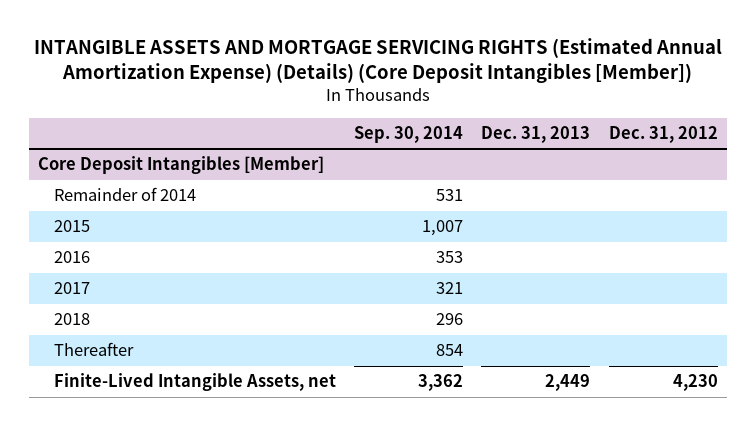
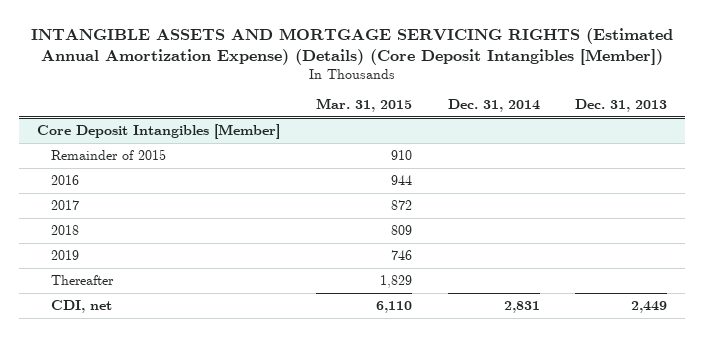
- | Sep. 30, 2014 | Dec. 31, 2013 | Dec. 31, 2012
+ | Mar. 31, 2015 | Dec. 31, 2014 | Dec. 31, 2013
@ Core Deposit Intangibles [Member]
- Remainder of 2014 | 531 | |
- 2015 | 1,007 | |
+ Remainder of 2015 | 910 | |
+ 2019 | 746 | |
- Finite-Lived Intangible Assets, net | 3,362 | 2,449 | 4,230
+ CDI, net | 6,110 | 2,831 | 2,449

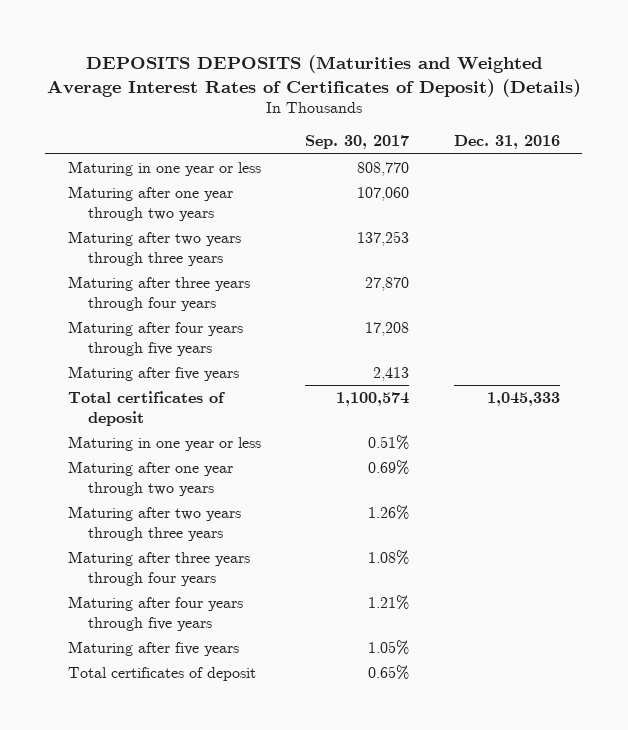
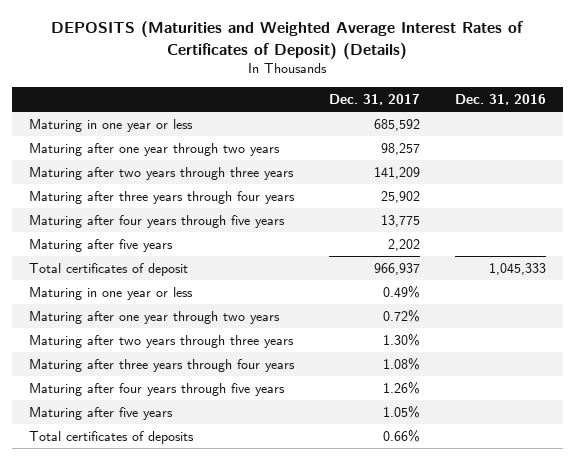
- DEPOSITS DEPOSITS (Maturities and Weighted Average Interest Rates of Certificates of Deposit) (Details)
+ DEPOSITS (Maturities and Weighted Average Interest Rates of Certificates of Deposit) (Details)
- | Sep. 30, 2017 | Dec. 31, 2016
+ | Dec. 31, 2017 | Dec. 31, 2016
- Total certificates of deposit | 0.65% |
+ Total certificates of deposits | 0.66% |

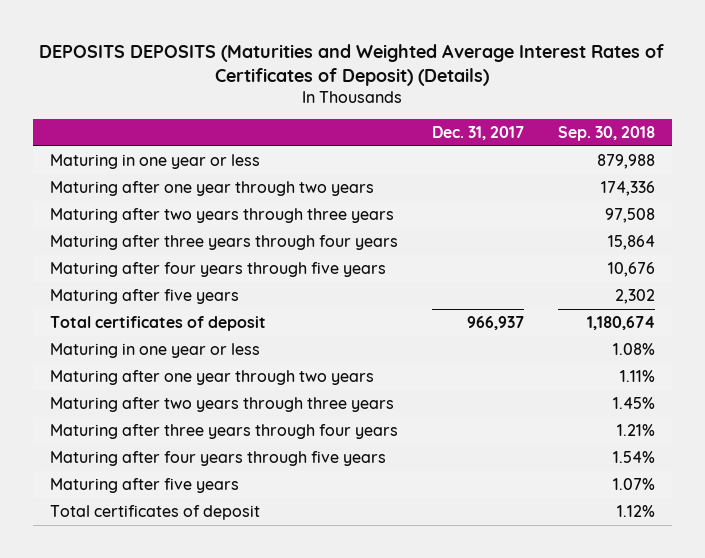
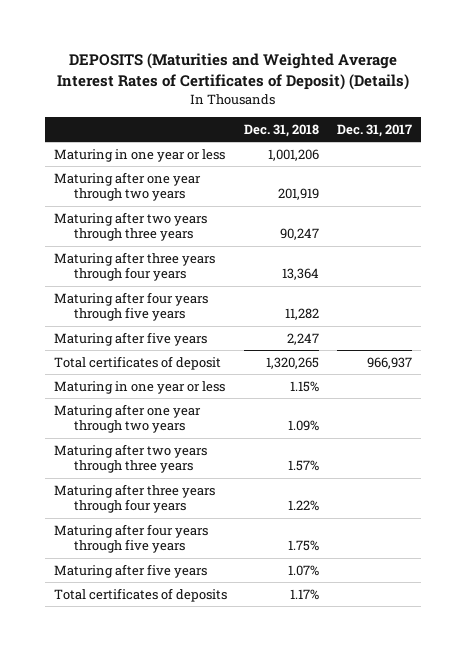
- DEPOSITS DEPOSITS (Maturities and Weighted Average Interest Rates of Certificates of Deposit) (Details)
+ DEPOSITS (Maturities and Weighted Average Interest Rates of Certificates of Deposit) (Details)
- | Dec. 31, 2017 | Sep. 30, 2018
+ | Dec. 31, 2018 | Dec. 31, 2017
- Total certificates of deposit | | 1.12%
+ Total certificates of deposits | 1.17% |

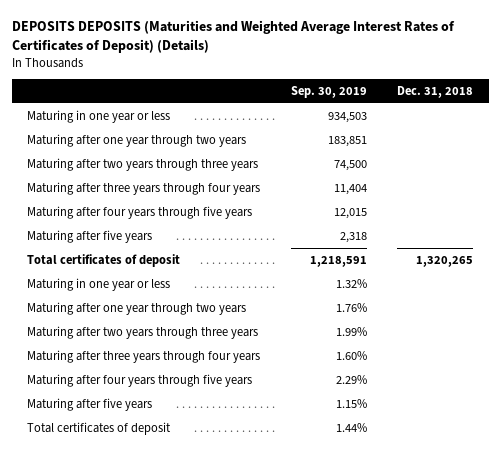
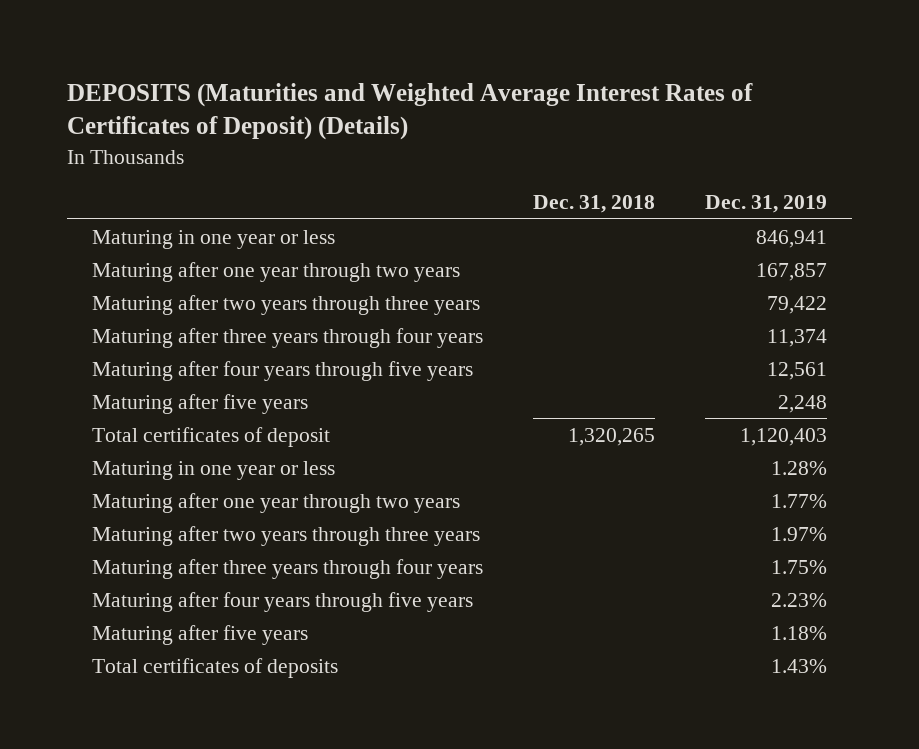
- DEPOSITS DEPOSITS (Maturities and Weighted Average Interest Rates of Certificates of Deposit) (Details)
+ DEPOSITS (Maturities and Weighted Average Interest Rates of Certificates of Deposit) (Details)
- | Sep. 30, 2019 | Dec. 31, 2018
+ | Dec. 31, 2018 | Dec. 31, 2019
- Total certificates of deposit | 1.44% |
+ Total certificates of deposits | | 1.43%

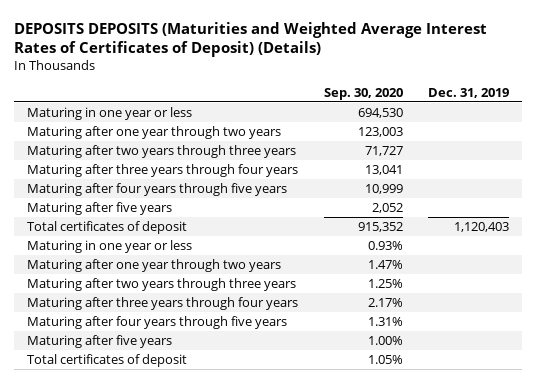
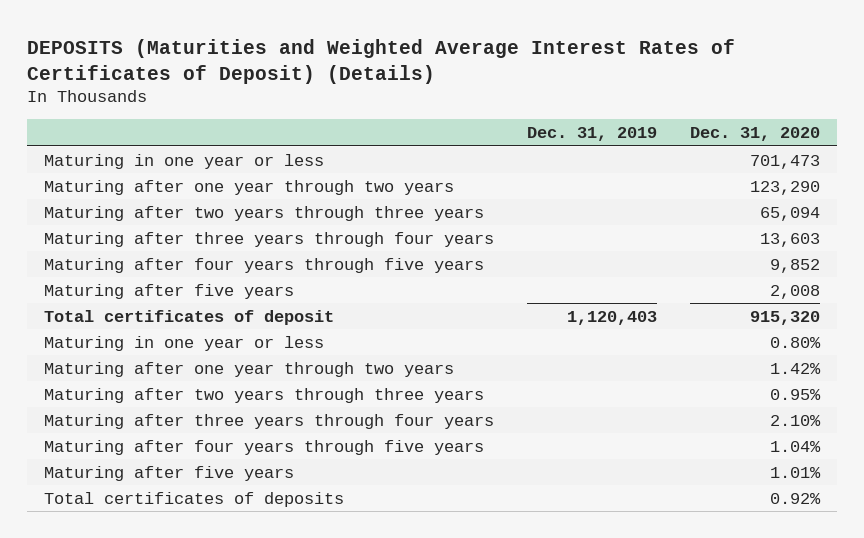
- DEPOSITS DEPOSITS (Maturities and Weighted Average Interest Rates of Certificates of Deposit) (Details)
+ DEPOSITS (Maturities and Weighted Average Interest Rates of Certificates of Deposit) (Details)
- | Sep. 30, 2020 | Dec. 31, 2019
+ | Dec. 31, 2019 | Dec. 31, 2020
- Total certificates of deposit | 1.05% |
+ Total certificates of deposits | | 0.92%

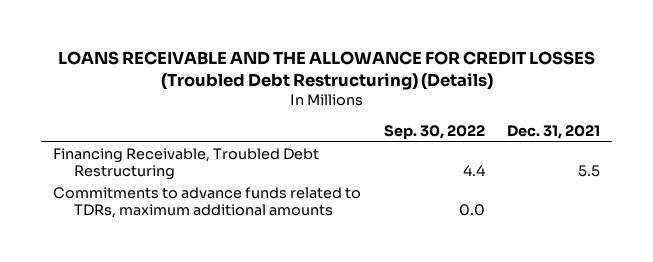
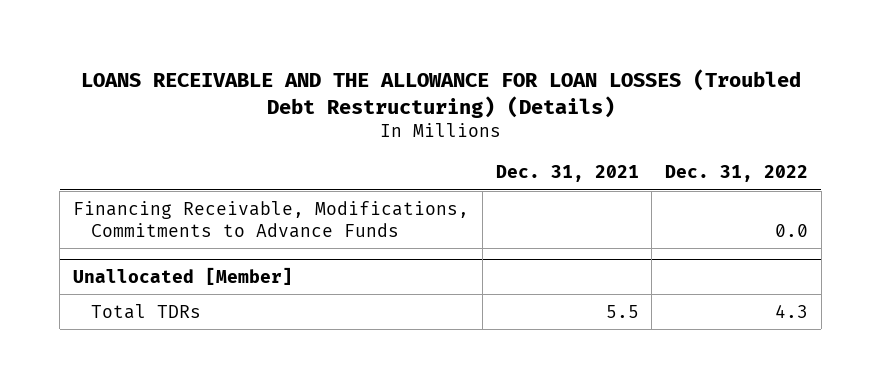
- LOANS RECEIVABLE AND THE ALLOWANCE FOR CREDIT LOSSES (Troubled Debt Restructuring) (Details)
+ LOANS RECEIVABLE AND THE ALLOWANCE FOR LOAN LOSSES (Troubled Debt Restructuring) (Details)
- | Sep. 30, 2022 | Dec. 31, 2021
+ | Dec. 31, 2021 | Dec. 31, 2022
- Financing Receivable, Troubled Debt Restructuring | 4.4 | 5.5
- Commitments to advance funds related to TDRs, maximum additional amounts | 0.0 |
+ Financing Receivable, Modifications, Commitments to Advance Funds | | 0.0
+ Unallocated [Member]
+ Total TDRs | 5.5 | 4.3

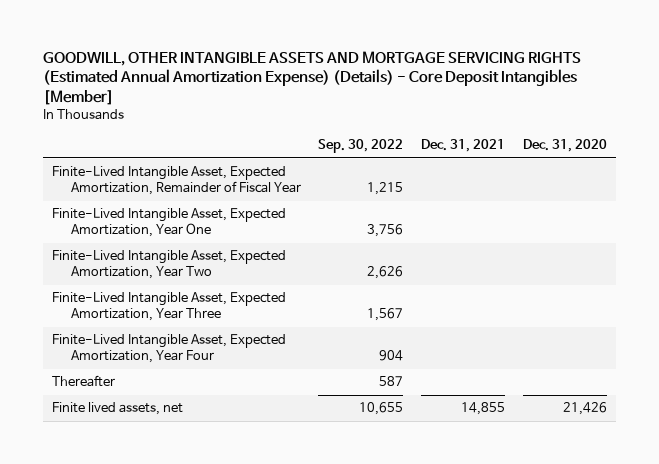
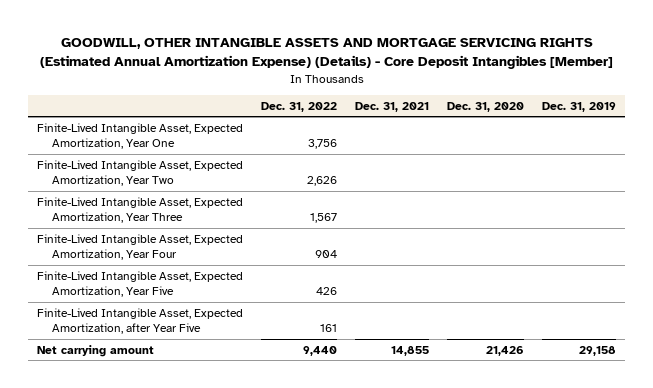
- | Sep. 30, 2022 | Dec. 31, 2021 | Dec. 31, 2020
+ | Dec. 31, 2022 | Dec. 31, 2021 | Dec. 31, 2020 | Dec. 31, 2019
- Finite-Lived Intangible Asset, Expected Amortization, Remainder of Fiscal Year | 1,215 | |
- Thereafter | 587 | |
- Finite lived assets, net | 10,655 | 14,855 | 21,426
+ Finite-Lived Intangible Asset, Expected Amortization, Year Five | 426 | | |
+ Finite-Lived Intangible Asset, Expected Amortization, after Year Five | 161 | | |
+ Net carrying amount | 9,440 | 14,855 | 21,426 | 29,158

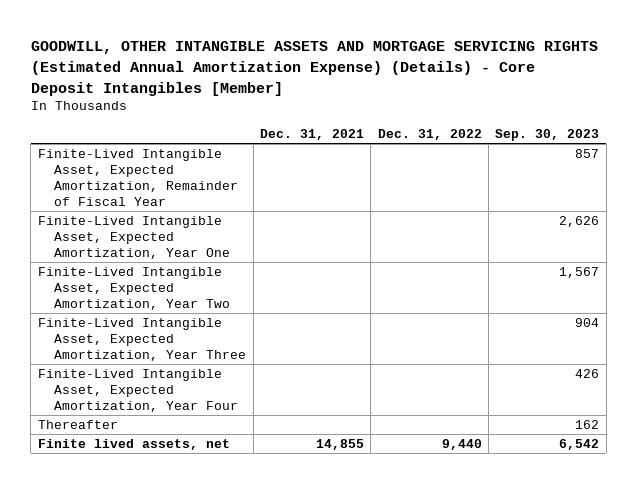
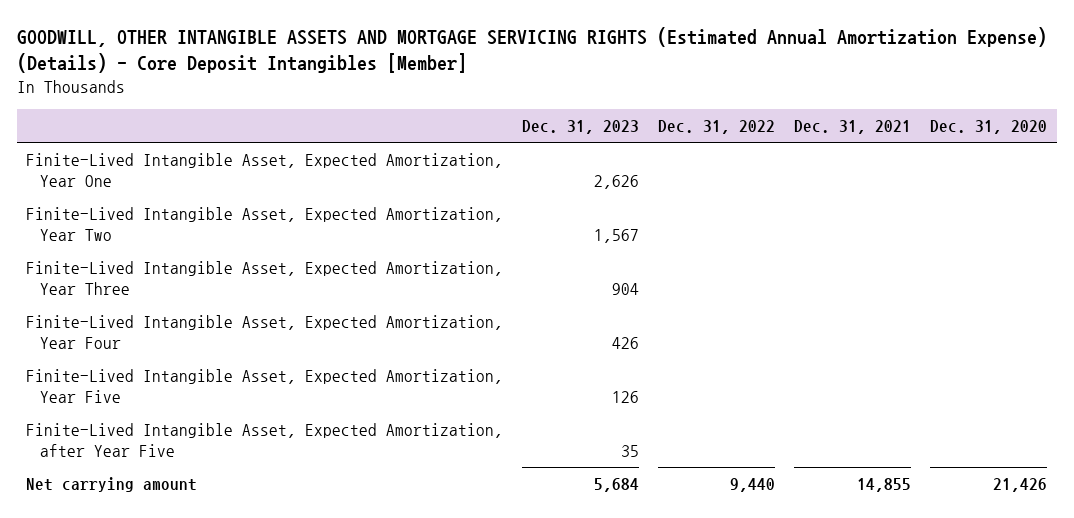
- | Dec. 31, 2021 | Dec. 31, 2022 | Sep. 30, 2023
+ | Dec. 31, 2023 | Dec. 31, 2022 | Dec. 31, 2021 | Dec. 31, 2020
- Finite-Lived Intangible Asset, Expected Amortization, Remainder of Fiscal Year | | | 857
- Thereafter | | | 162
- Finite lived assets, net | 14,855 | 9,440 | 6,542
+ Finite-Lived Intangible Asset, Expected Amortization, Year Five | 126 | | |
+ Finite-Lived Intangible Asset, Expected Amortization, after Year Five | 35 | | |
+ Net carrying amount | 5,684 | 9,440 | 14,855 | 21,426

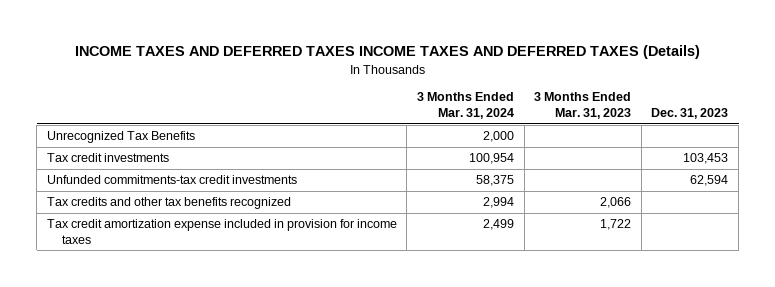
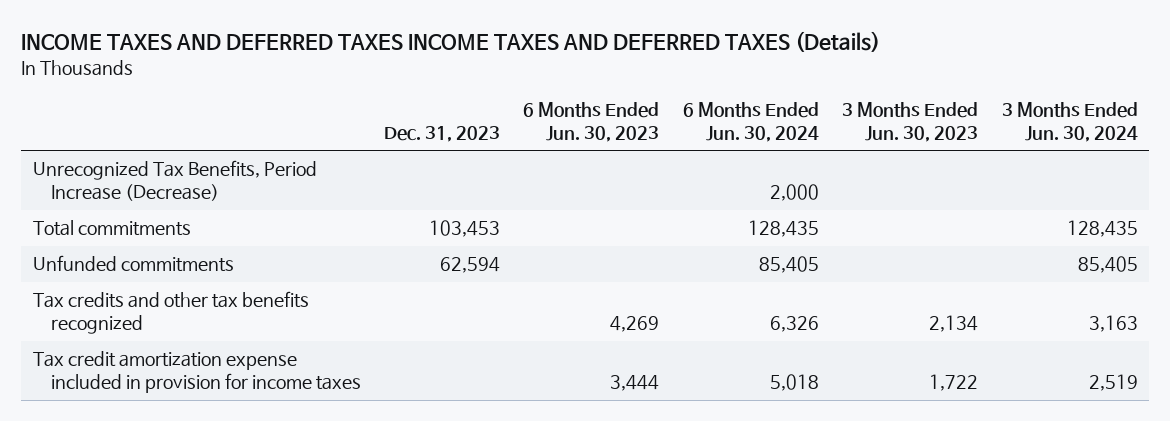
- | 3 Months Ended Mar. 31, 2024 | 3 Months Ended Mar. 31, 2023 | Dec. 31, 2023
+ | Dec. 31, 2023 | 6 Months Ended Jun. 30, 2023 | 6 Months Ended Jun. 30, 2024 | 3 Months Ended Jun. 30, 2023 | 3 Months Ended Jun. 30, 2024
- Unrecognized Tax Benefits | 2,000 | |
- Tax credit investments | 100,954 | | 103,453
- Unfunded commitments-tax credit investments | 58,375 | | 62,594
+ Unrecognized Tax Benefits, Period Increase (Decrease) | | | 2,000 | |
+ Total commitments | 103,453 | | 128,435 | | 128,435
+ Unfunded commitments | 62,594 | | 85,405 | | 85,405

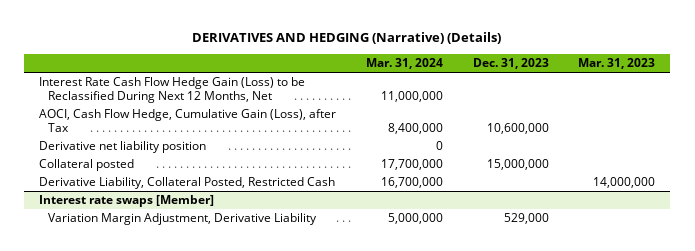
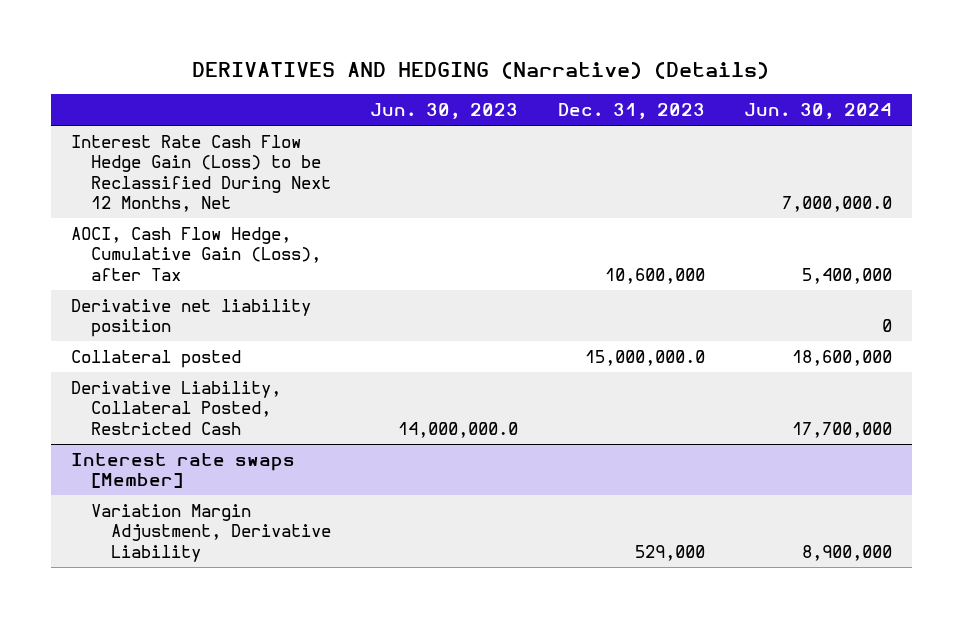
- | Mar. 31, 2024 | Dec. 31, 2023 | Mar. 31, 2023
+ | Jun. 30, 2023 | Dec. 31, 2023 | Jun. 30, 2024
- Collateral posted | 17,700,000 | 15,000,000 |
+ Collateral posted | | 15,000,000.0 | 18,600,000

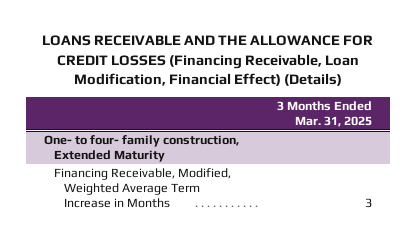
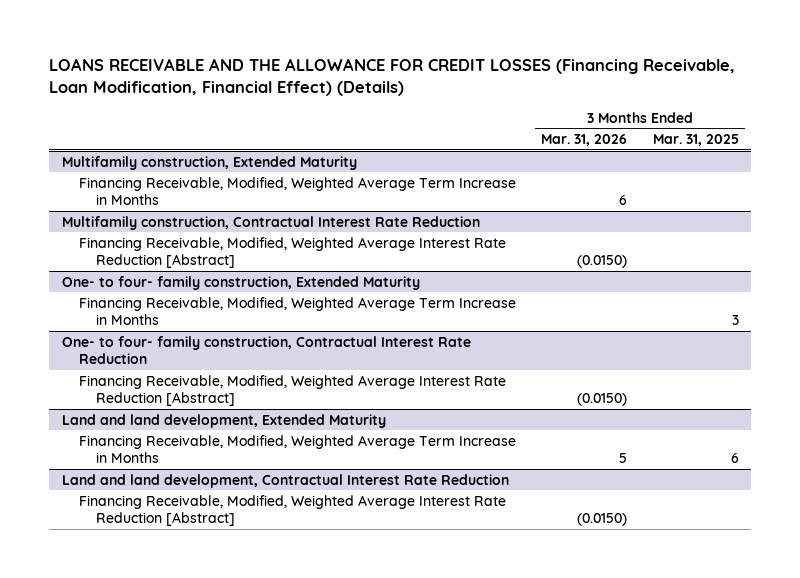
- | 3 Months Ended Mar. 31, 2025
+ | 3 Months Ended Mar. 31, 2026 | 3 Months Ended Mar. 31, 2025
+ Multifamily construction, Extended Maturity
+ Financing Receivable, Modified, Weighted Average Term Increase in Months | 6 |
+ Multifamily construction, Contractual Interest Rate Reduction
+ Financing Receivable, Modified, Weighted Average Interest Rate Reduction [Abstract] | (0.0150) |
+ One- to four- family construction, Contractual Interest Rate Reduction
+ Financing Receivable, Modified, Weighted Average Interest Rate Reduction [Abstract] | (0.0150) |
+ Land and land development, Extended Maturity
+ Financing Receivable, Modified, Weighted Average Term Increase in Months | 5 | 6
+ Land and land development, Contractual Interest Rate Reduction
+ Financing Receivable, Modified, Weighted Average Interest Rate Reduction [Abstract] | (0.0150) |

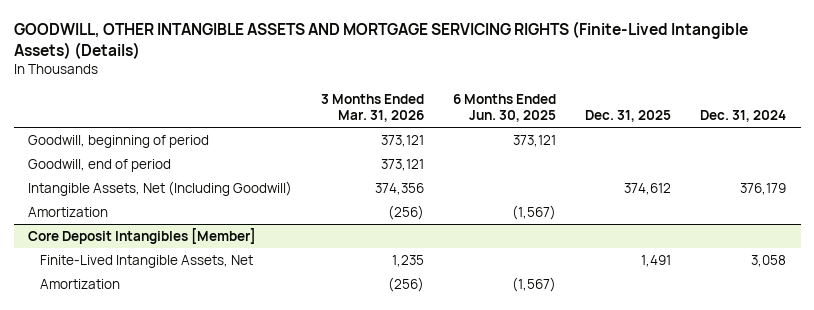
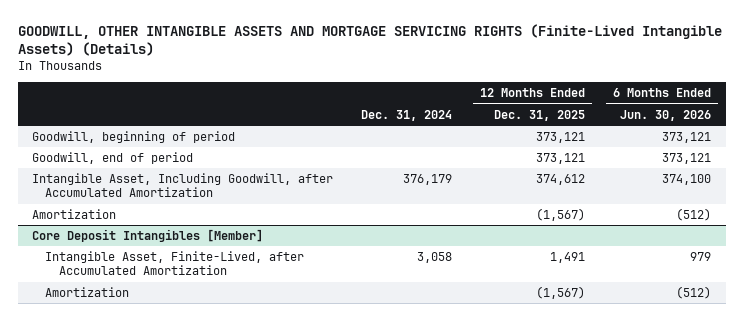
- | 3 Months Ended Mar. 31, 2026 | 6 Months Ended Jun. 30, 2025 | Dec. 31, 2025 | Dec. 31, 2024
+ | Dec. 31, 2024 | 12 Months Ended Dec. 31, 2025 | 6 Months Ended Jun. 30, 2026
- Intangible Assets, Net (Including Goodwill) | 374,356 | | 374,612 | 376,179
+ Intangible Asset, Including Goodwill, after Accumulated Amortization | 376,179 | 374,612 | 374,100
@ Core Deposit Intangibles [Member]
- Finite-Lived Intangible Assets, Net | 1,235 | | 1,491 | 3,058
+ Intangible Asset, Finite-Lived, after Accumulated Amortization | 3,058 | 1,491 | 979

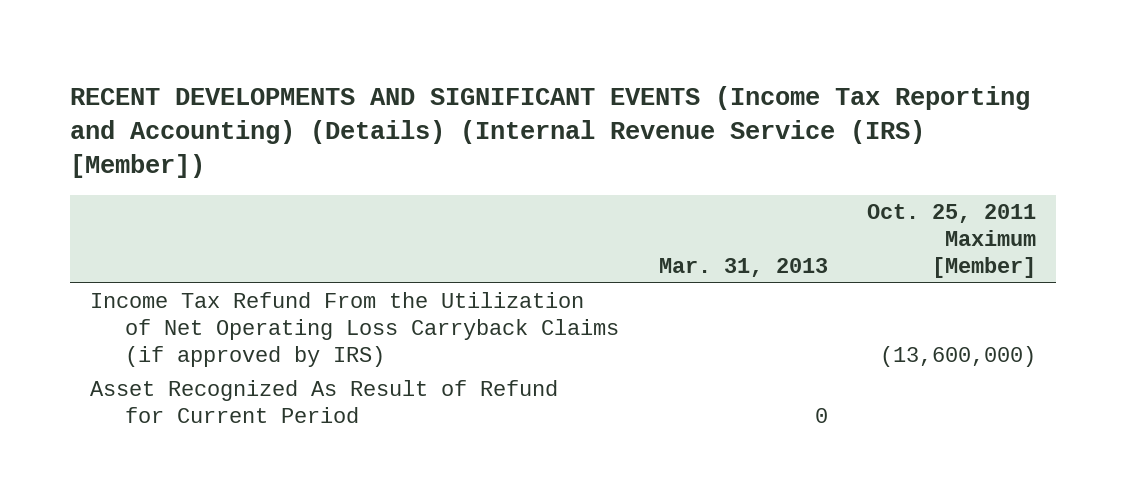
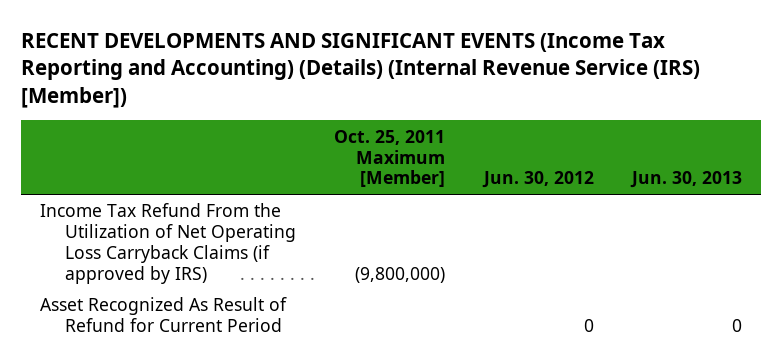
- | Mar. 31, 2013 | Oct. 25, 2011 Maximum [Member]
+ | Oct. 25, 2011 Maximum [Member] | Jun. 30, 2012 | Jun. 30, 2013
- Income Tax Refund From the Utilization of Net Operating Loss Carryback Claims (if approved by IRS) | | (13,600,000)
+ Income Tax Refund From the Utilization of Net Operating Loss Carryback Claims (if approved by IRS) | (9,800,000) | |

